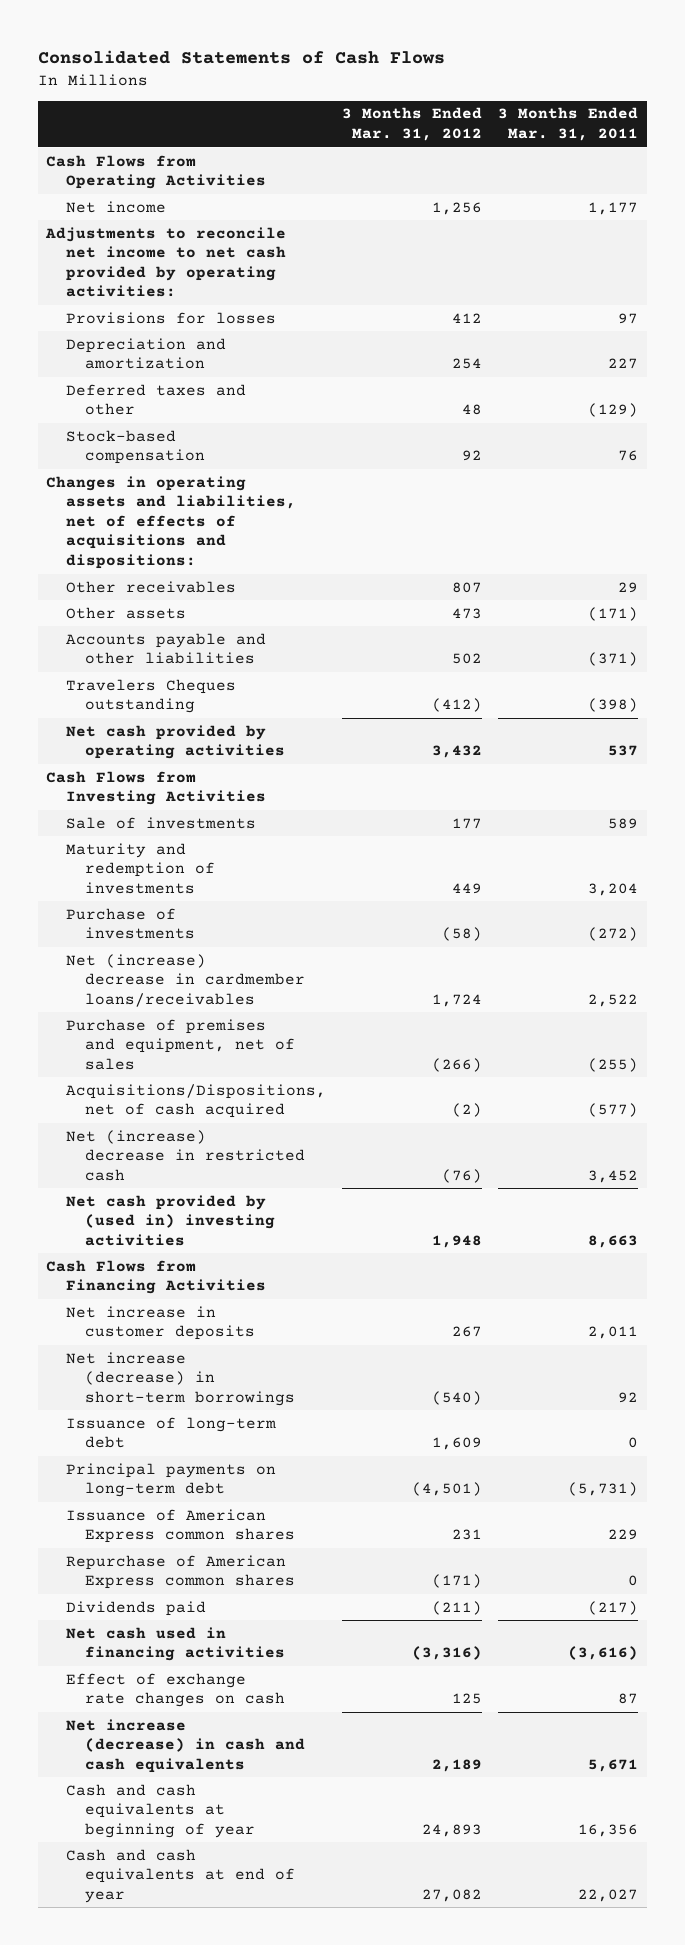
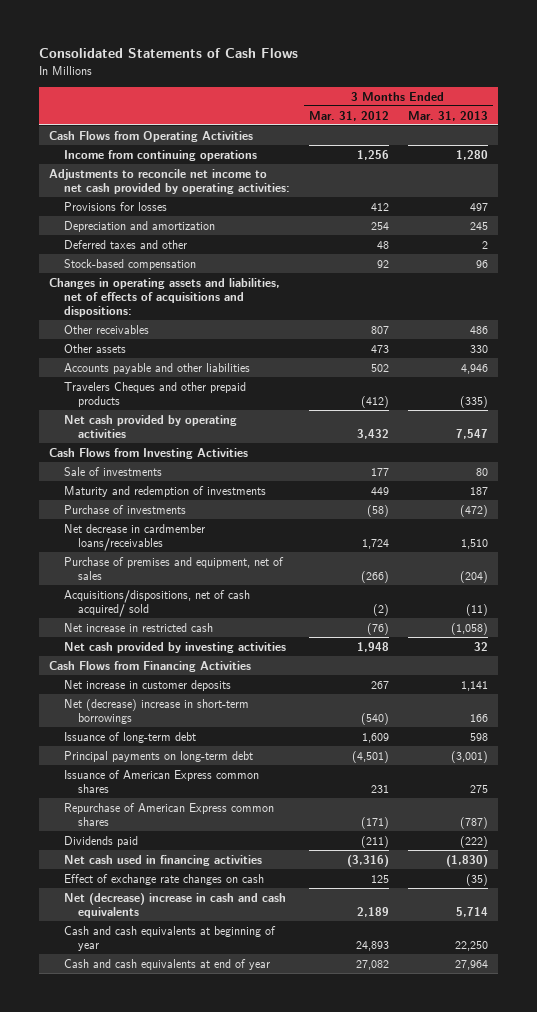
- | 3 Months Ended Mar. 31, 2012 | 3 Months Ended Mar. 31, 2011
+ | 3 Months Ended Mar. 31, 2012 | 3 Months Ended Mar. 31, 2013
- Net income | 1,256 | 1,177
+ Income from continuing operations | 1,256 | 1,280
- Travelers Cheques outstanding | (412) | (398)
+ Travelers Cheques and other prepaid products | (412) | (335)
- Net (increase) decrease in cardmember loans/receivables | 1,724 | 2,522
+ Net decrease in cardmember loans/receivables | 1,724 | 1,510
- Acquisitions/Dispositions, net of cash acquired | (2) | (577)
- Net (increase) decrease in restricted cash | (76) | 3,452
- Net cash provided by (used in) investing activities | 1,948 | 8,663
+ Acquisitions/dispositions, net of cash acquired/ sold | (2) | (11)
+ Net increase in restricted cash | (76) | (1,058)
+ Net cash provided by investing activities | 1,948 | 32
- Net increase (decrease) in short-term borrowings | (540) | 92
+ Net (decrease) increase in short-term borrowings | (540) | 166
- Net increase (decrease) in cash and cash equivalents | 2,189 | 5,671
+ Net (decrease) increase in cash and cash equivalents | 2,189 | 5,714

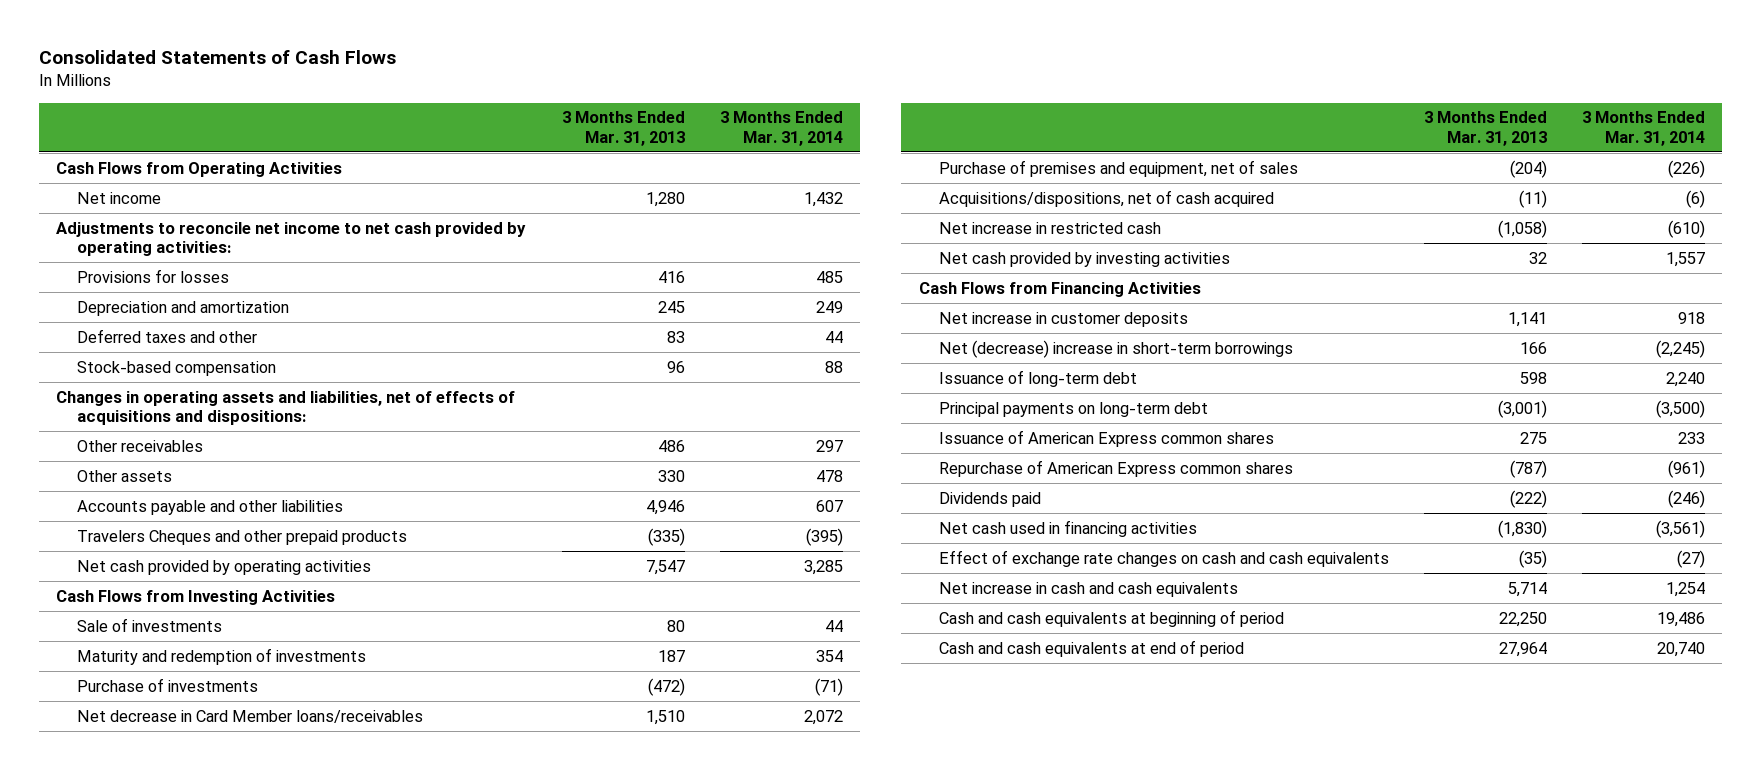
- | 3 Months Ended Mar. 31, 2012 | 3 Months Ended Mar. 31, 2013
+ | 3 Months Ended Mar. 31, 2013 | 3 Months Ended Mar. 31, 2014
- Income from continuing operations | 1,256 | 1,280
+ Net income | 1,280 | 1,432
- Provisions for losses | 412 | 497
+ Provisions for losses | 416 | 485
- Deferred taxes and other | 48 | 2
+ Deferred taxes and other | 83 | 44
- Net decrease in cardmember loans/receivables | 1,724 | 1,510
+ Net decrease in Card Member loans/receivables | 1,510 | 2,072
- Acquisitions/dispositions, net of cash acquired/ sold | (2) | (11)
+ Acquisitions/dispositions, net of cash acquired | (11) | (6)
- Effect of exchange rate changes on cash | 125 | (35)
- Net (decrease) increase in cash and cash equivalents | 2,189 | 5,714
- Cash and cash equivalents at beginning of year | 24,893 | 22,250
- Cash and cash equivalents at end of year | 27,082 | 27,964
+ Effect of exchange rate changes on cash and cash equivalents | (35) | (27)
+ Net increase in cash and cash equivalents | 5,714 | 1,254
+ Cash and cash equivalents at beginning of period | 22,250 | 19,486
+ Cash and cash equivalents at end of period | 27,964 | 20,740

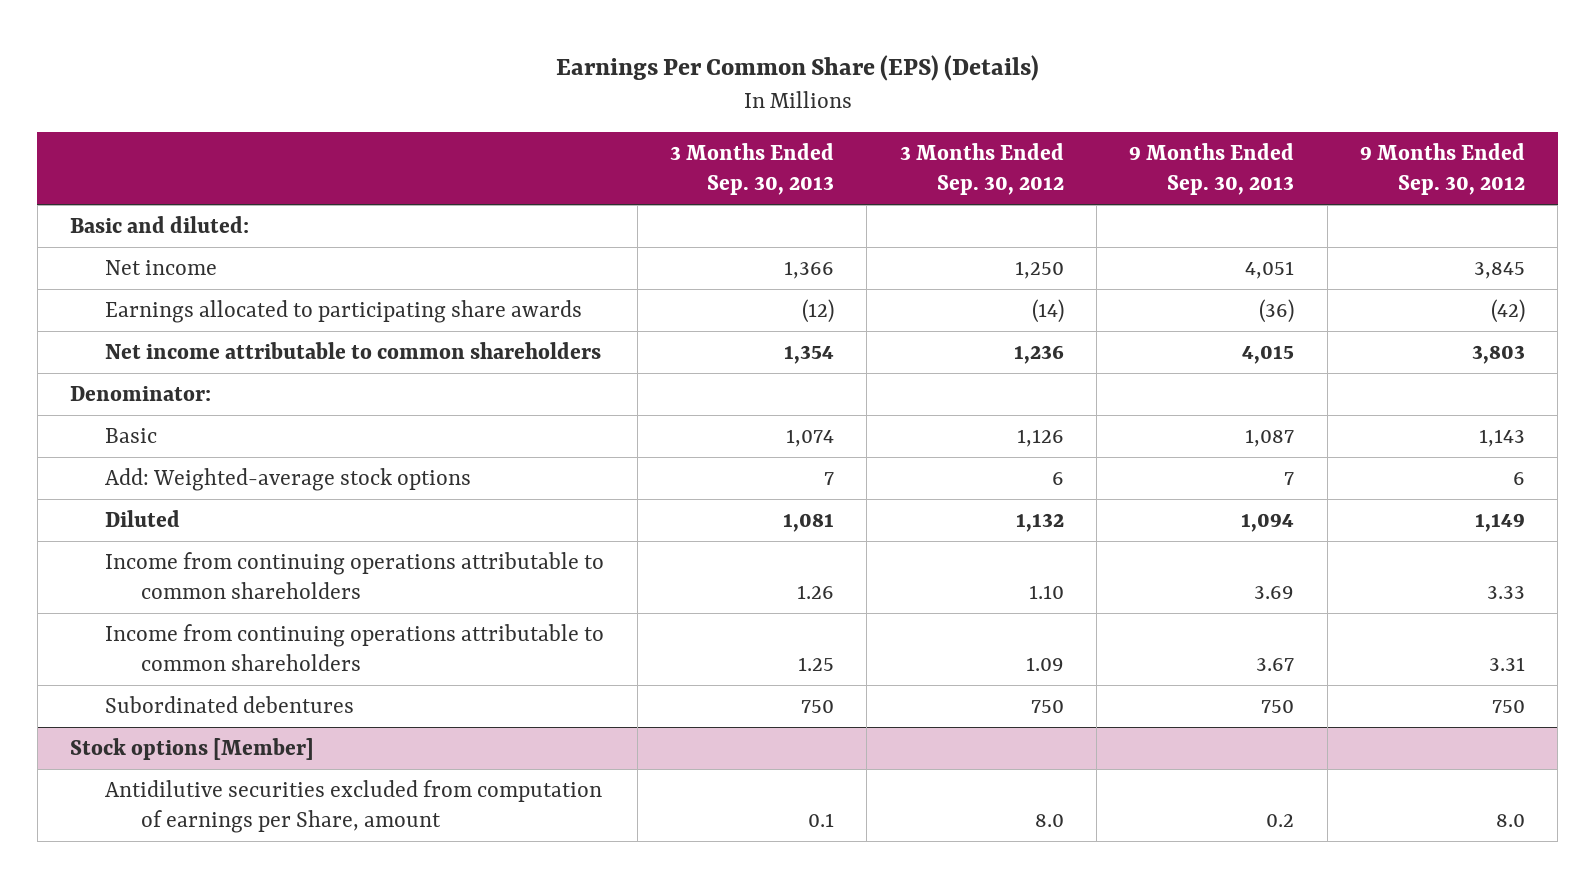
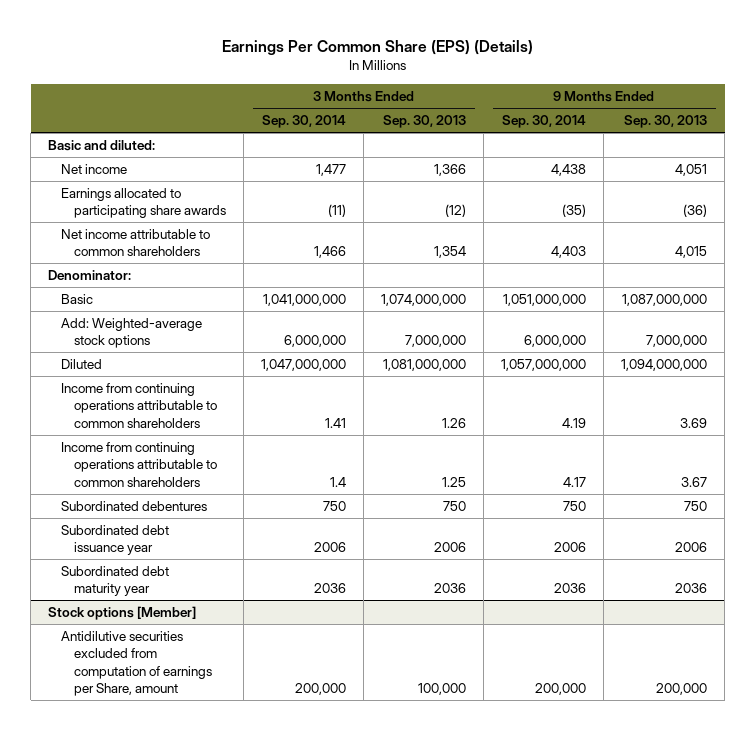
- | 3 Months Ended Sep. 30, 2013 | 3 Months Ended Sep. 30, 2012 | 9 Months Ended Sep. 30, 2013 | 9 Months Ended Sep. 30, 2012
+ | 3 Months Ended Sep. 30, 2014 | 3 Months Ended Sep. 30, 2013 | 9 Months Ended Sep. 30, 2014 | 9 Months Ended Sep. 30, 2013
- Basic | 1,074 | 1,126 | 1,087 | 1,143
- Add: Weighted-average stock options | 7 | 6 | 7 | 6
- Diluted | 1,081 | 1,132 | 1,094 | 1,149
+ Basic | 1,041,000,000 | 1,074,000,000 | 1,051,000,000 | 1,087,000,000
+ Add: Weighted-average stock options | 6,000,000 | 7,000,000 | 6,000,000 | 7,000,000
+ Diluted | 1,047,000,000 | 1,081,000,000 | 1,057,000,000 | 1,094,000,000
+ Subordinated debt issuance year | 2006 | 2006 | 2006 | 2006
+ Subordinated debt maturity year | 2036 | 2036 | 2036 | 2036
@ Stock options [Member]
- Antidilutive securities excluded from computation of earnings per Share, amount | 0.1 | 8.0 | 0.2 | 8.0
+ Antidilutive securities excluded from computation of earnings per Share, amount | 200,000 | 100,000 | 200,000 | 200,000

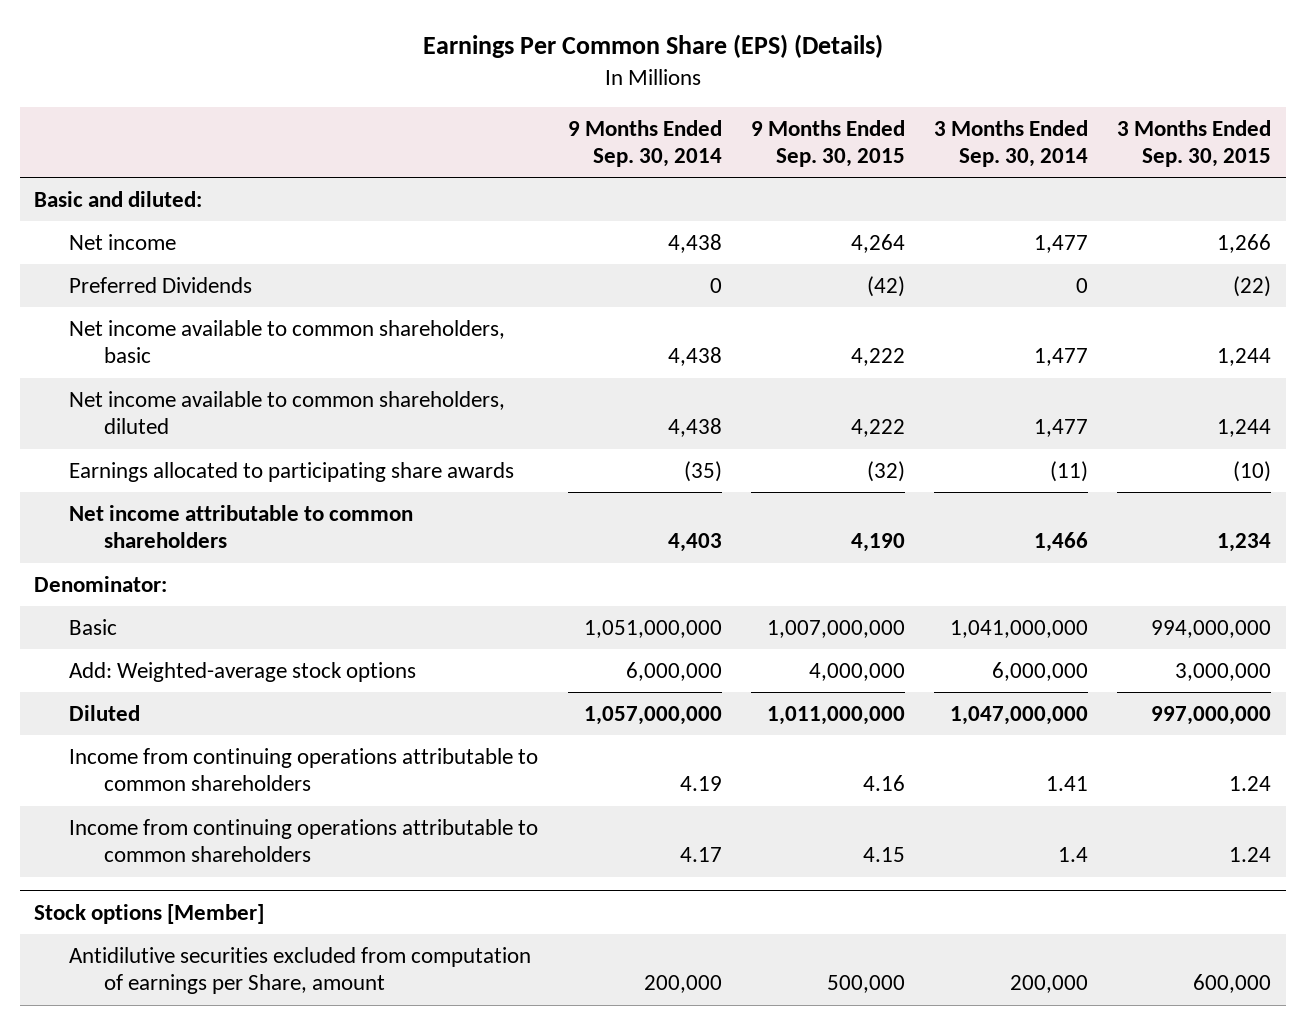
- | 3 Months Ended Sep. 30, 2014 | 3 Months Ended Sep. 30, 2013 | 9 Months Ended Sep. 30, 2014 | 9 Months Ended Sep. 30, 2013
+ | 9 Months Ended Sep. 30, 2014 | 9 Months Ended Sep. 30, 2015 | 3 Months Ended Sep. 30, 2014 | 3 Months Ended Sep. 30, 2015
+ Preferred Dividends | 0 | (42) | 0 | (22)
+ Net income available to common shareholders, basic | 4,438 | 4,222 | 1,477 | 1,244
+ Net income available to common shareholders, diluted | 4,438 | 4,222 | 1,477 | 1,244
- Subordinated debentures | 750 | 750 | 750 | 750
- Subordinated debt issuance year | 2006 | 2006 | 2006 | 2006
- Subordinated debt maturity year | 2036 | 2036 | 2036 | 2036

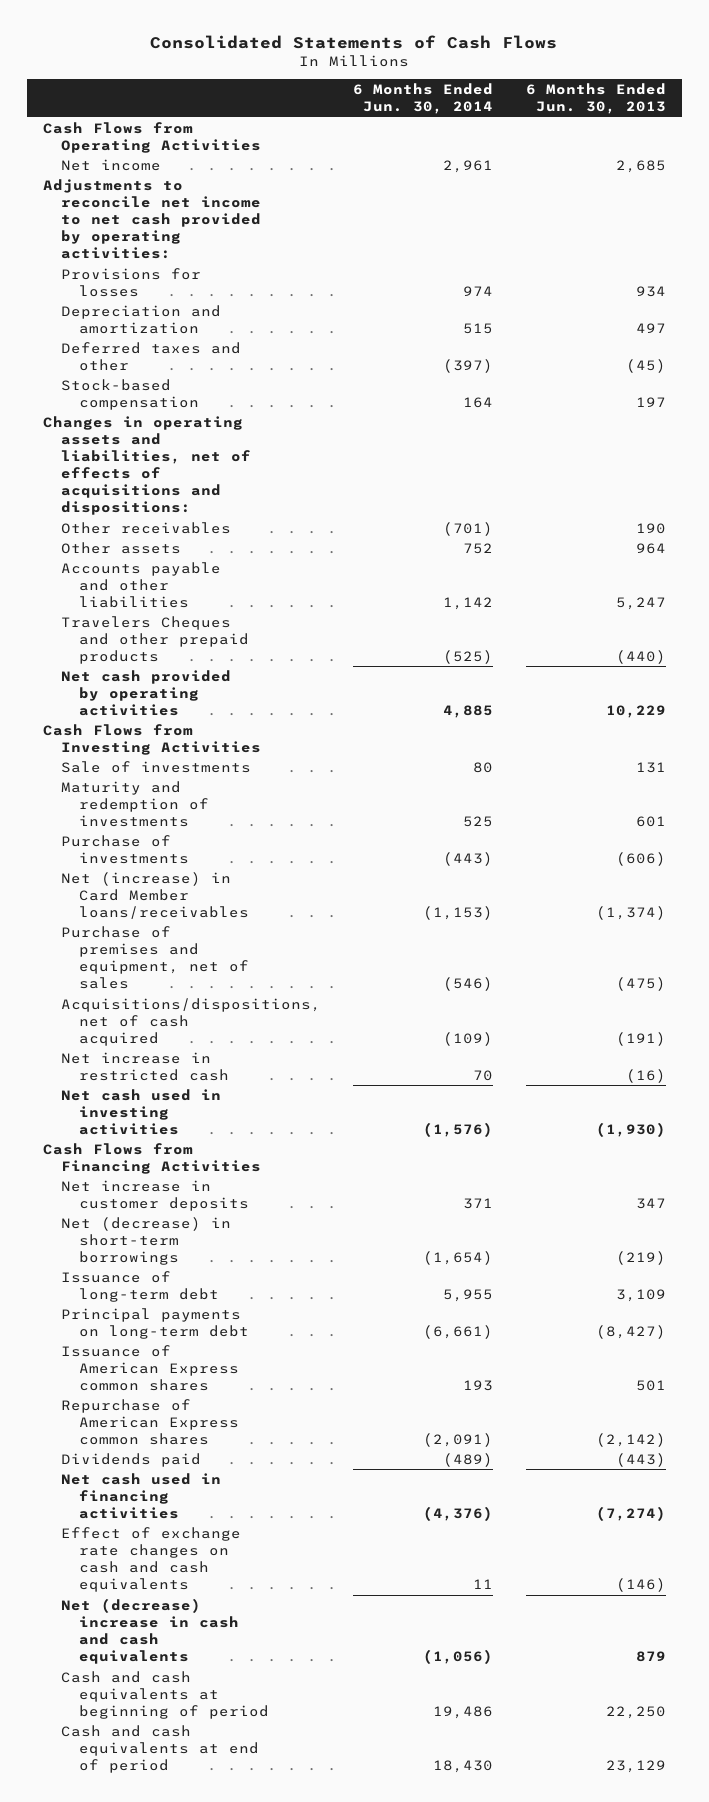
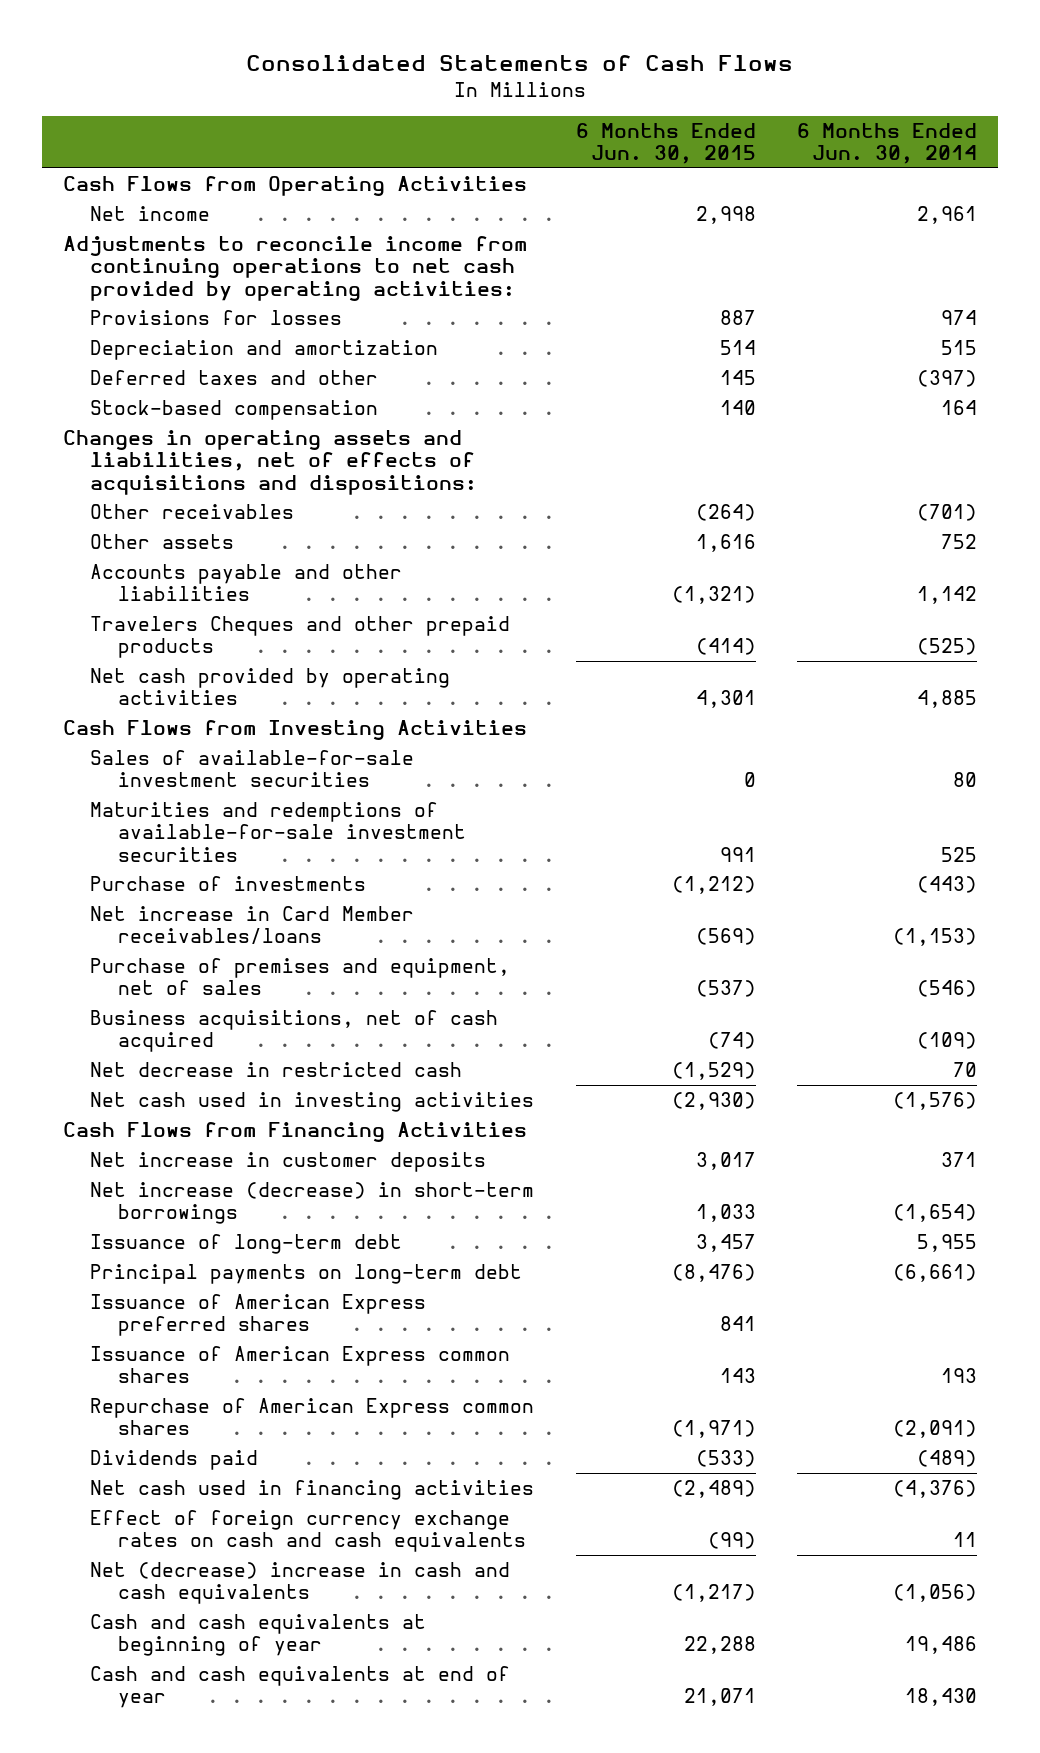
- | 6 Months Ended Jun. 30, 2014 | 6 Months Ended Jun. 30, 2013
+ | 6 Months Ended Jun. 30, 2015 | 6 Months Ended Jun. 30, 2014
- Adjustments to reconcile net income to net cash provided by operating activities:
+ Adjustments to reconcile income from continuing operations to net cash provided by operating activities:
- Sale of investments | 80 | 131
- Maturity and redemption of investments | 525 | 601
+ Sales of available-for-sale investment securities | 0 | 80
+ Maturities and redemptions of available-for-sale investment securities | 991 | 525
- Net (increase) in Card Member loans/receivables | (1,153) | (1,374)
+ Net increase in Card Member receivables/loans | (569) | (1,153)
- Acquisitions/dispositions, net of cash acquired | (109) | (191)
- Net increase in restricted cash | 70 | (16)
+ Business acquisitions, net of cash acquired | (74) | (109)
+ Net decrease in restricted cash | (1,529) | 70
- Net (decrease) in short-term borrowings | (1,654) | (219)
+ Net increase (decrease) in short-term borrowings | 1,033 | (1,654)
+ Issuance of American Express preferred shares | 841 |
- Effect of exchange rate changes on cash and cash equivalents | 11 | (146)
+ Effect of foreign currency exchange rates on cash and cash equivalents | (99) | 11
- Cash and cash equivalents at beginning of period | 19,486 | 22,250
- Cash and cash equivalents at end of period | 18,430 | 23,129
+ Cash and cash equivalents at beginning of year | 22,288 | 19,486
+ Cash and cash equivalents at end of year | 21,071 | 18,430

